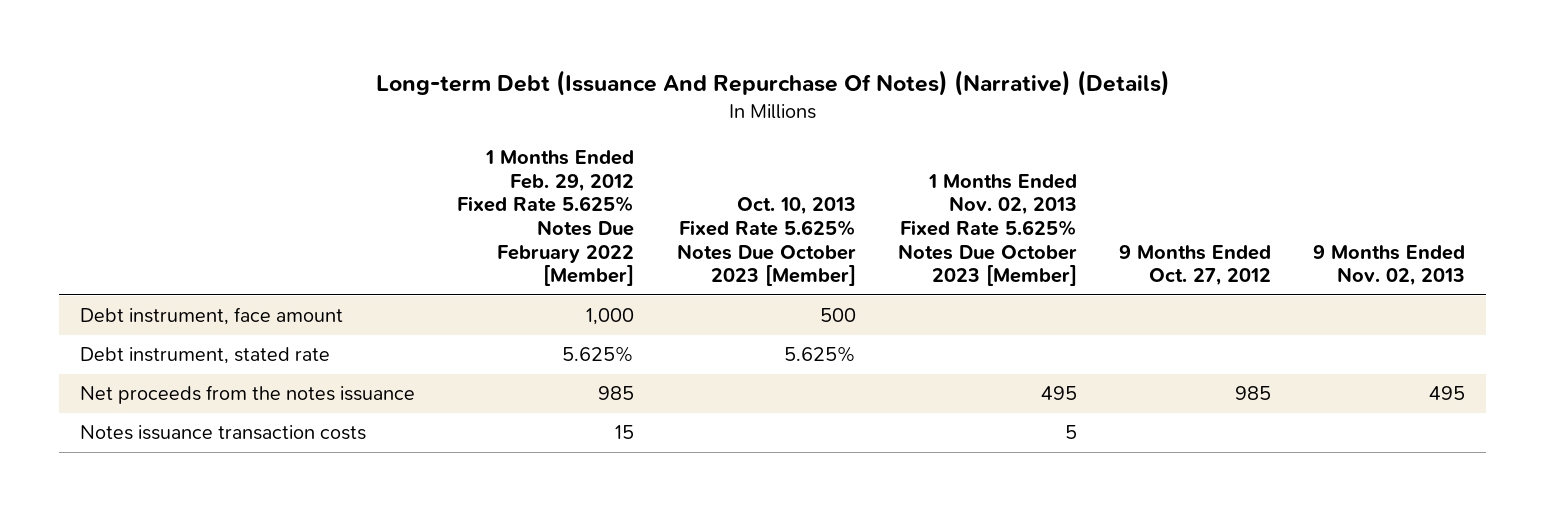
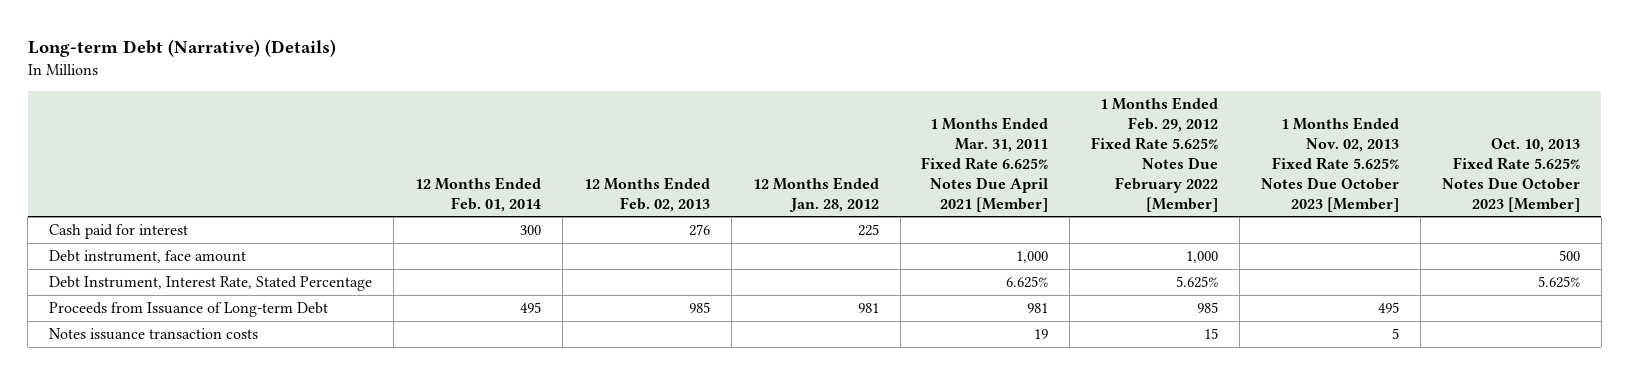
- Long-term Debt (Issuance And Repurchase Of Notes) (Narrative) (Details)
+ Long-term Debt (Narrative) (Details)
- | 1 Months Ended Feb. 29, 2012 Fixed Rate 5.625% Notes Due February 2022 [Member] | Oct. 10, 2013 Fixed Rate 5.625% Notes Due October 2023 [Member] | 1 Months Ended Nov. 02, 2013 Fixed Rate 5.625% Notes Due October 2023 [Member] | 9 Months Ended Oct. 27, 2012 | 9 Months Ended Nov. 02, 2013
+ | 12 Months Ended Feb. 01, 2014 | 12 Months Ended Feb. 02, 2013 | 12 Months Ended Jan. 28, 2012 | 1 Months Ended Mar. 31, 2011 Fixed Rate 6.625% Notes Due April 2021 [Member] | 1 Months Ended Feb. 29, 2012 Fixed Rate 5.625% Notes Due February 2022 [Member] | 1 Months Ended Nov. 02, 2013 Fixed Rate 5.625% Notes Due October 2023 [Member] | Oct. 10, 2013 Fixed Rate 5.625% Notes Due October 2023 [Member]
+ Cash paid for interest | 300 | 276 | 225 | | | |
- Debt instrument, stated rate | 5.625% | 5.625% | | |
- Net proceeds from the notes issuance | 985 | | 495 | 985 | 495
+ Debt Instrument, Interest Rate, Stated Percentage | | | | 6.625% | 5.625% | | 5.625%
+ Proceeds from Issuance of Long-term Debt | 495 | 985 | 981 | 981 | 985 | 495 |

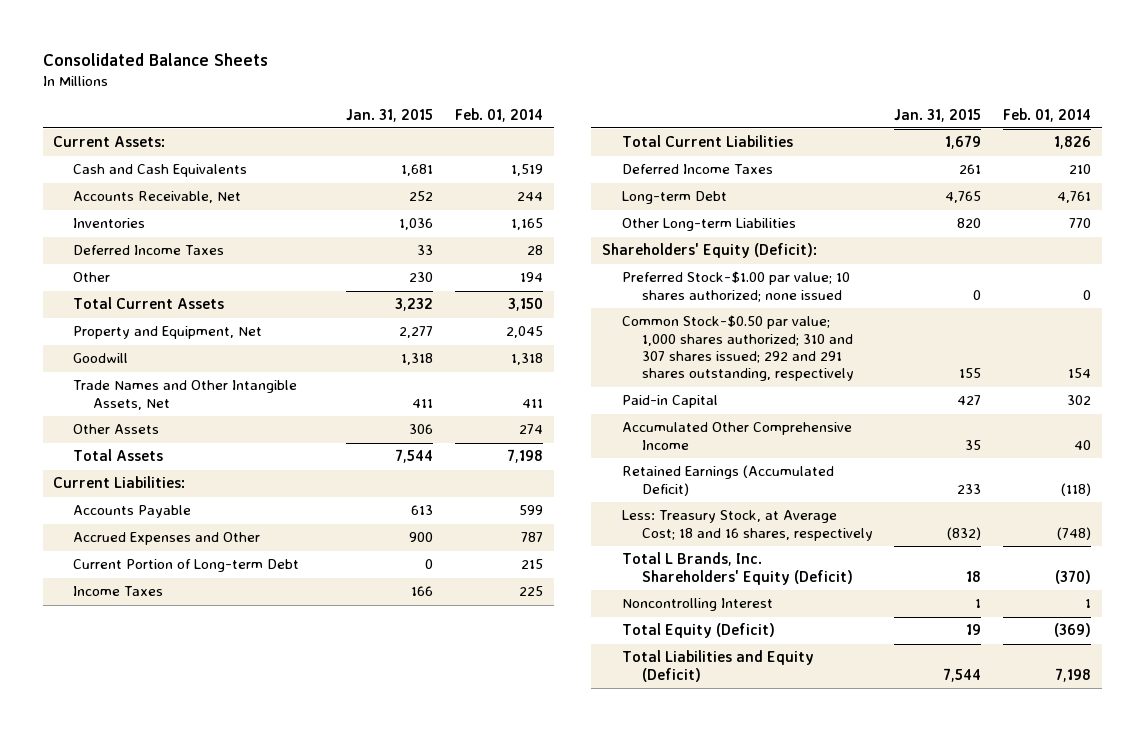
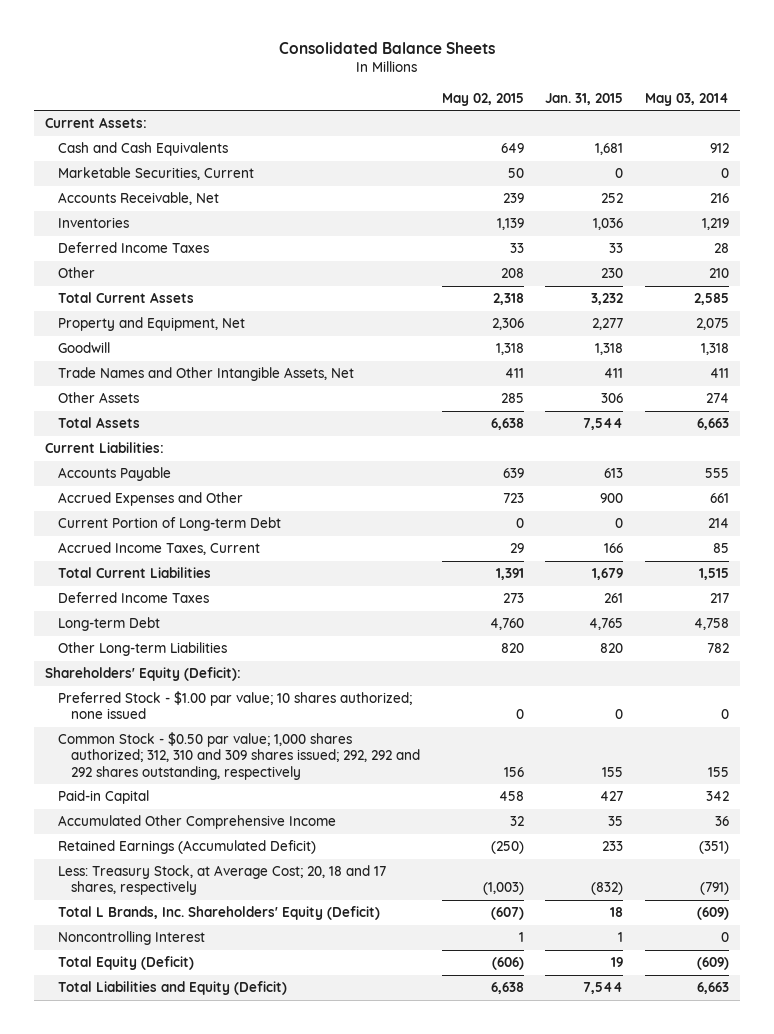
- | Jan. 31, 2015 | Feb. 01, 2014
+ | May 02, 2015 | Jan. 31, 2015 | May 03, 2014
+ Marketable Securities, Current | 50 | 0 | 0
- Income Taxes | 166 | 225
+ Accrued Income Taxes, Current | 29 | 166 | 85
- Preferred Stock-$1.00 par value; 10 shares authorized; none issued | 0 | 0
- Common Stock-$0.50 par value; 1,000 shares authorized; 310 and 307 shares issued; 292 and 291 shares outstanding, respectively | 155 | 154
+ Preferred Stock - $1.00 par value; 10 shares authorized; none issued | 0 | 0 | 0
+ Common Stock - $0.50 par value; 1,000 shares authorized; 312, 310 and 309 shares issued; 292, 292 and 292 shares outstanding, respectively | 156 | 155 | 155
- Less: Treasury Stock, at Average Cost; 18 and 16 shares, respectively | (832) | (748)
+ Less: Treasury Stock, at Average Cost; 20, 18 and 17 shares, respectively | (1,003) | (832) | (791)

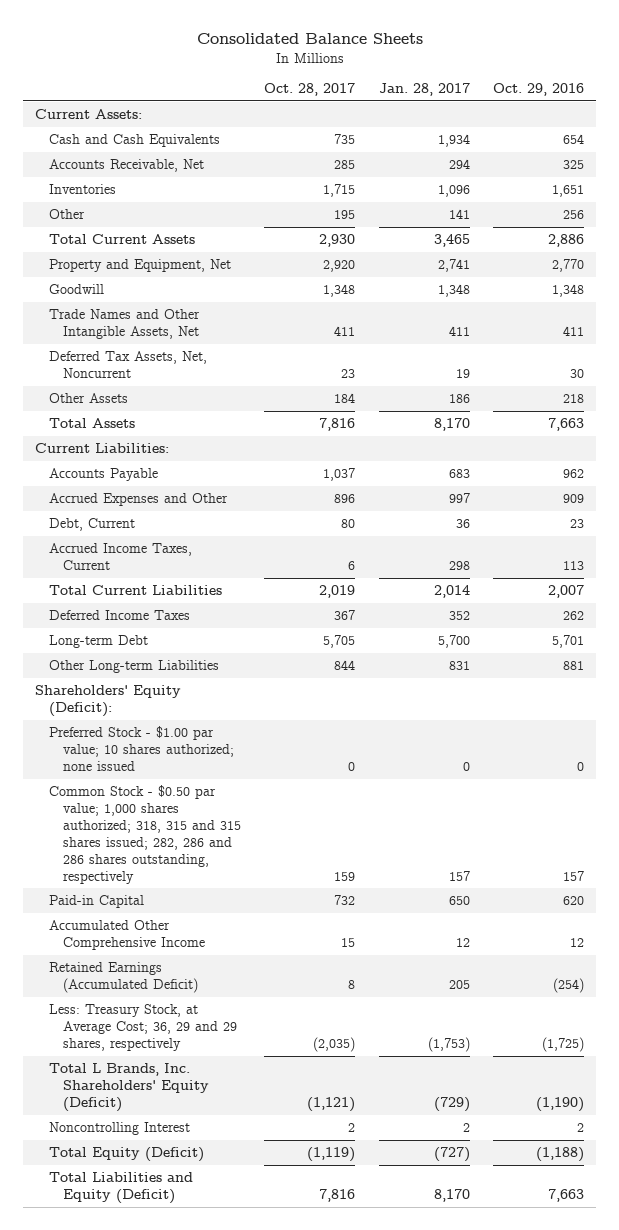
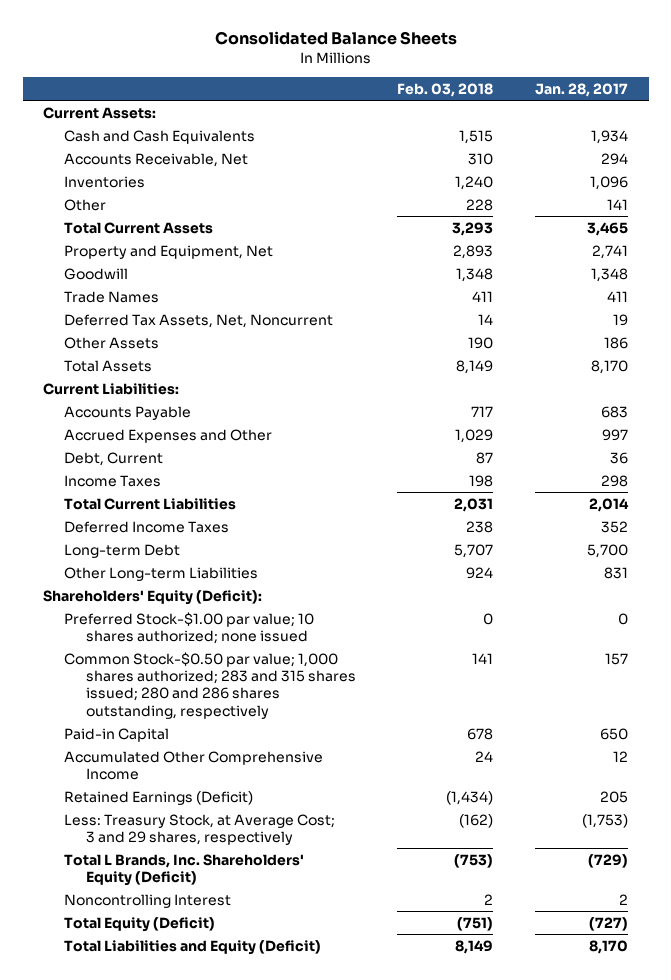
- | Oct. 28, 2017 | Jan. 28, 2017 | Oct. 29, 2016
+ | Feb. 03, 2018 | Jan. 28, 2017
- Trade Names and Other Intangible Assets, Net | 411 | 411 | 411
+ Trade Names | 411 | 411
- Accrued Income Taxes, Current | 6 | 298 | 113
+ Income Taxes | 198 | 298
- Preferred Stock - $1.00 par value; 10 shares authorized; none issued | 0 | 0 | 0
- Common Stock - $0.50 par value; 1,000 shares authorized; 318, 315 and 315 shares issued; 282, 286 and 286 shares outstanding, respectively | 159 | 157 | 157
+ Preferred Stock-$1.00 par value; 10 shares authorized; none issued | 0 | 0
+ Common Stock-$0.50 par value; 1,000 shares authorized; 283 and 315 shares issued; 280 and 286 shares outstanding, respectively | 141 | 157
- Retained Earnings (Accumulated Deficit) | 8 | 205 | (254)
- Less: Treasury Stock, at Average Cost; 36, 29 and 29 shares, respectively | (2,035) | (1,753) | (1,725)
+ Retained Earnings (Deficit) | (1,434) | 205
+ Less: Treasury Stock, at Average Cost; 3 and 29 shares, respectively | (162) | (1,753)

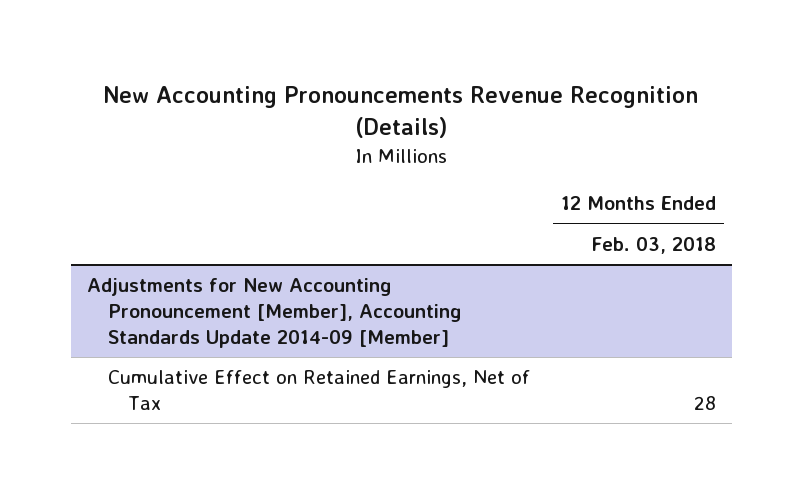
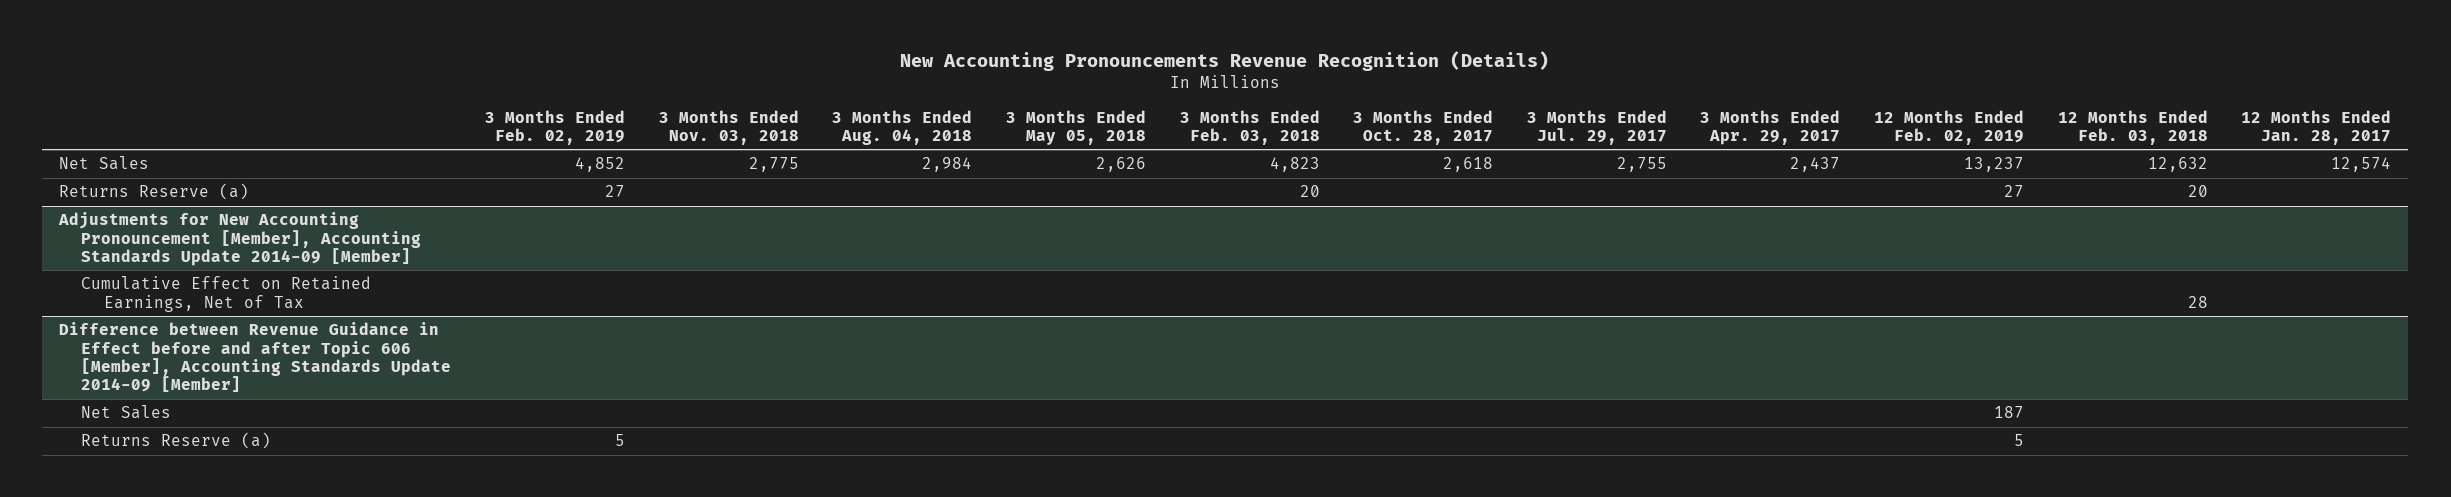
- | 12 Months Ended Feb. 03, 2018
+ | 3 Months Ended Feb. 02, 2019 | 3 Months Ended Nov. 03, 2018 | 3 Months Ended Aug. 04, 2018 | 3 Months Ended May 05, 2018 | 3 Months Ended Feb. 03, 2018 | 3 Months Ended Oct. 28, 2017 | 3 Months Ended Jul. 29, 2017 | 3 Months Ended Apr. 29, 2017 | 12 Months Ended Feb. 02, 2019 | 12 Months Ended Feb. 03, 2018 | 12 Months Ended Jan. 28, 2017
+ Net Sales | 4,852 | 2,775 | 2,984 | 2,626 | 4,823 | 2,618 | 2,755 | 2,437 | 13,237 | 12,632 | 12,574
+ Returns Reserve (a) | 27 | | | | 20 | | | | 27 | 20 |
+ Difference between Revenue Guidance in Effect before and after Topic 606 [Member], Accounting Standards Update 2014-09 [Member]
+ Net Sales | | | | | | | | | 187 | |
+ Returns Reserve (a) | 5 | | | | | | | | 5 | |

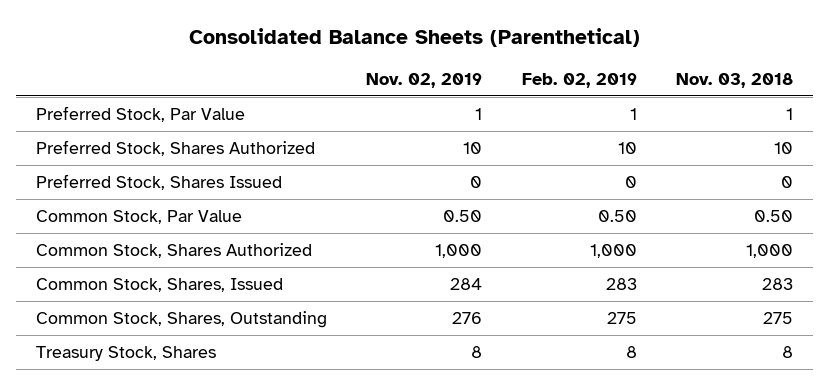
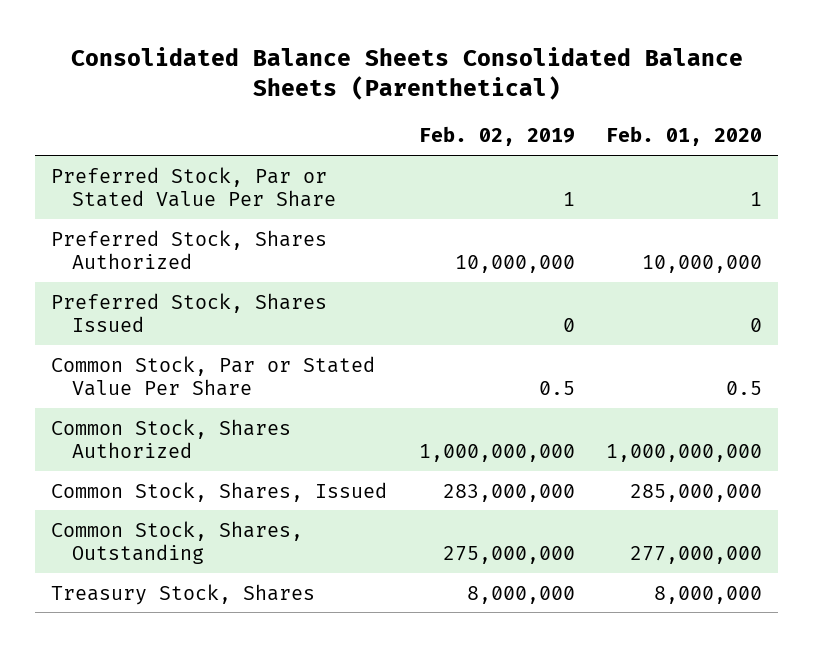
- Consolidated Balance Sheets (Parenthetical)
+ Consolidated Balance Sheets Consolidated Balance Sheets (Parenthetical)
- | Nov. 02, 2019 | Feb. 02, 2019 | Nov. 03, 2018
+ | Feb. 02, 2019 | Feb. 01, 2020
- Preferred Stock, Par Value | 1 | 1 | 1
- Preferred Stock, Shares Authorized | 10 | 10 | 10
+ Preferred Stock, Par or Stated Value Per Share | 1 | 1
+ Preferred Stock, Shares Authorized | 10,000,000 | 10,000,000
- Common Stock, Par Value | 0.50 | 0.50 | 0.50
- Common Stock, Shares Authorized | 1,000 | 1,000 | 1,000
- Common Stock, Shares, Issued | 284 | 283 | 283
- Common Stock, Shares, Outstanding | 276 | 275 | 275
- Treasury Stock, Shares | 8 | 8 | 8
+ Common Stock, Par or Stated Value Per Share | 0.5 | 0.5
+ Common Stock, Shares Authorized | 1,000,000,000 | 1,000,000,000
+ Common Stock, Shares, Issued | 283,000,000 | 285,000,000
+ Common Stock, Shares, Outstanding | 275,000,000 | 277,000,000
+ Treasury Stock, Shares | 8,000,000 | 8,000,000

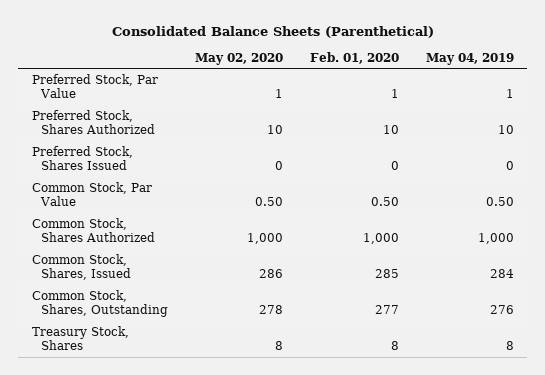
- Consolidated Balance Sheets Consolidated Balance Sheets (Parenthetical)
+ Consolidated Balance Sheets (Parenthetical)
- | Feb. 02, 2019 | Feb. 01, 2020
+ | May 02, 2020 | Feb. 01, 2020 | May 04, 2019
- Preferred Stock, Par or Stated Value Per Share | 1 | 1
- Preferred Stock, Shares Authorized | 10,000,000 | 10,000,000
+ Preferred Stock, Par Value | 1 | 1 | 1
+ Preferred Stock, Shares Authorized | 10 | 10 | 10
- Common Stock, Par or Stated Value Per Share | 0.5 | 0.5
- Common Stock, Shares Authorized | 1,000,000,000 | 1,000,000,000
- Common Stock, Shares, Issued | 283,000,000 | 285,000,000
- Common Stock, Shares, Outstanding | 275,000,000 | 277,000,000
- Treasury Stock, Shares | 8,000,000 | 8,000,000
+ Common Stock, Par Value | 0.50 | 0.50 | 0.50
+ Common Stock, Shares Authorized | 1,000 | 1,000 | 1,000
+ Common Stock, Shares, Issued | 286 | 285 | 284
+ Common Stock, Shares, Outstanding | 278 | 277 | 276
+ Treasury Stock, Shares | 8 | 8 | 8

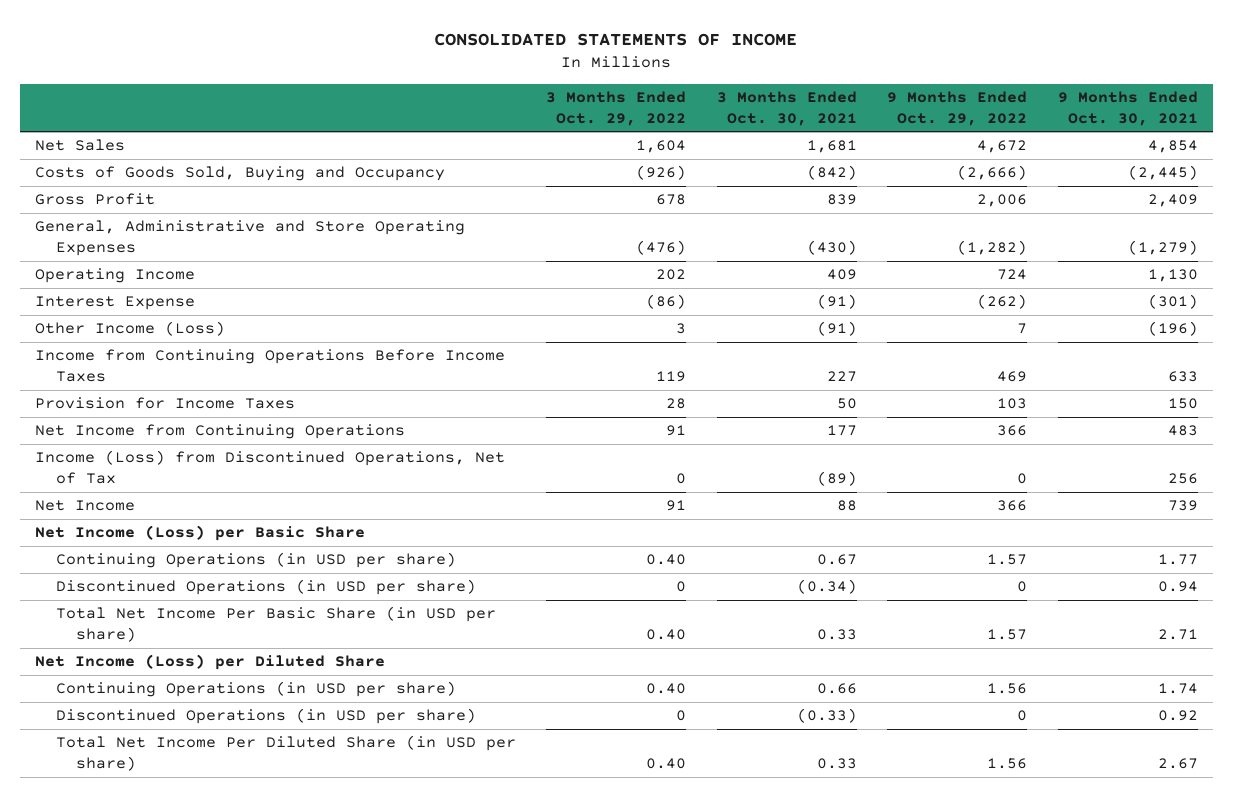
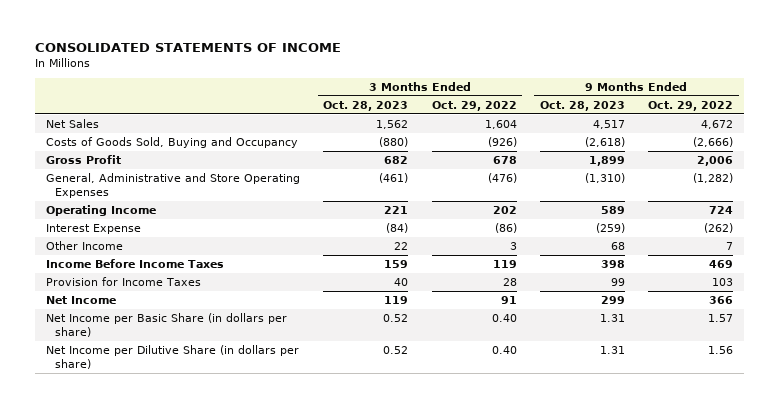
- | 3 Months Ended Oct. 29, 2022 | 3 Months Ended Oct. 30, 2021 | 9 Months Ended Oct. 29, 2022 | 9 Months Ended Oct. 30, 2021
+ | 3 Months Ended Oct. 28, 2023 | 3 Months Ended Oct. 29, 2022 | 9 Months Ended Oct. 28, 2023 | 9 Months Ended Oct. 29, 2022
- Other Income (Loss) | 3 | (91) | 7 | (196)
- Income from Continuing Operations Before Income Taxes | 119 | 227 | 469 | 633
+ Other Income | 22 | 3 | 68 | 7
+ Income Before Income Taxes | 159 | 119 | 398 | 469
- Net Income from Continuing Operations | 91 | 177 | 366 | 483
- Income (Loss) from Discontinued Operations, Net of Tax | 0 | (89) | 0 | 256
- Net Income (Loss) per Basic Share
- Continuing Operations (in USD per share) | 0.40 | 0.67 | 1.57 | 1.77
- Discontinued Operations (in USD per share) | 0 | (0.34) | 0 | 0.94
- Total Net Income Per Basic Share (in USD per share) | 0.40 | 0.33 | 1.57 | 2.71
- Net Income (Loss) per Diluted Share
- Continuing Operations (in USD per share) | 0.40 | 0.66 | 1.56 | 1.74
- Discontinued Operations (in USD per share) | 0 | (0.33) | 0 | 0.92
- Total Net Income Per Diluted Share (in USD per share) | 0.40 | 0.33 | 1.56 | 2.67
+ Net Income per Basic Share (in dollars per share) | 0.52 | 0.40 | 1.31 | 1.57
+ Net Income per Dilutive Share (in dollars per share) | 0.52 | 0.40 | 1.31 | 1.56

